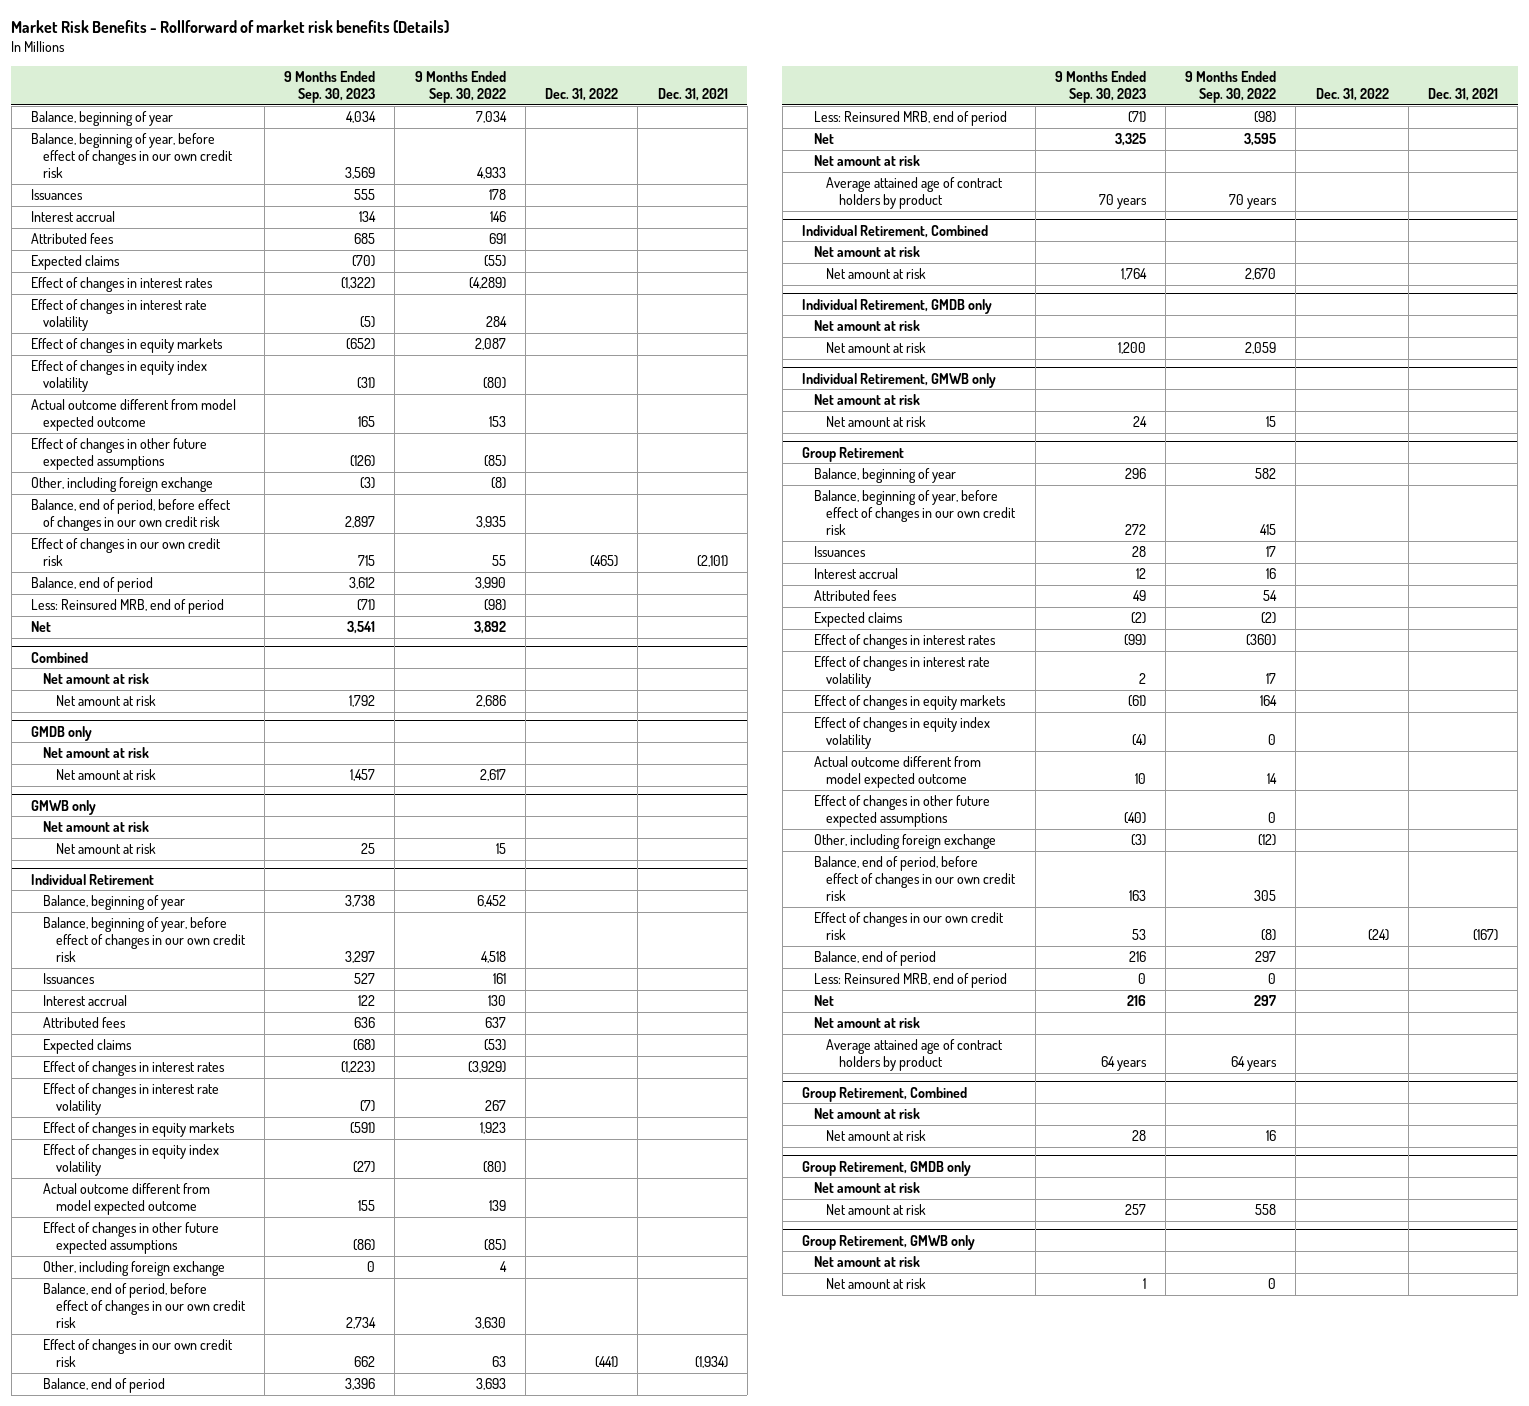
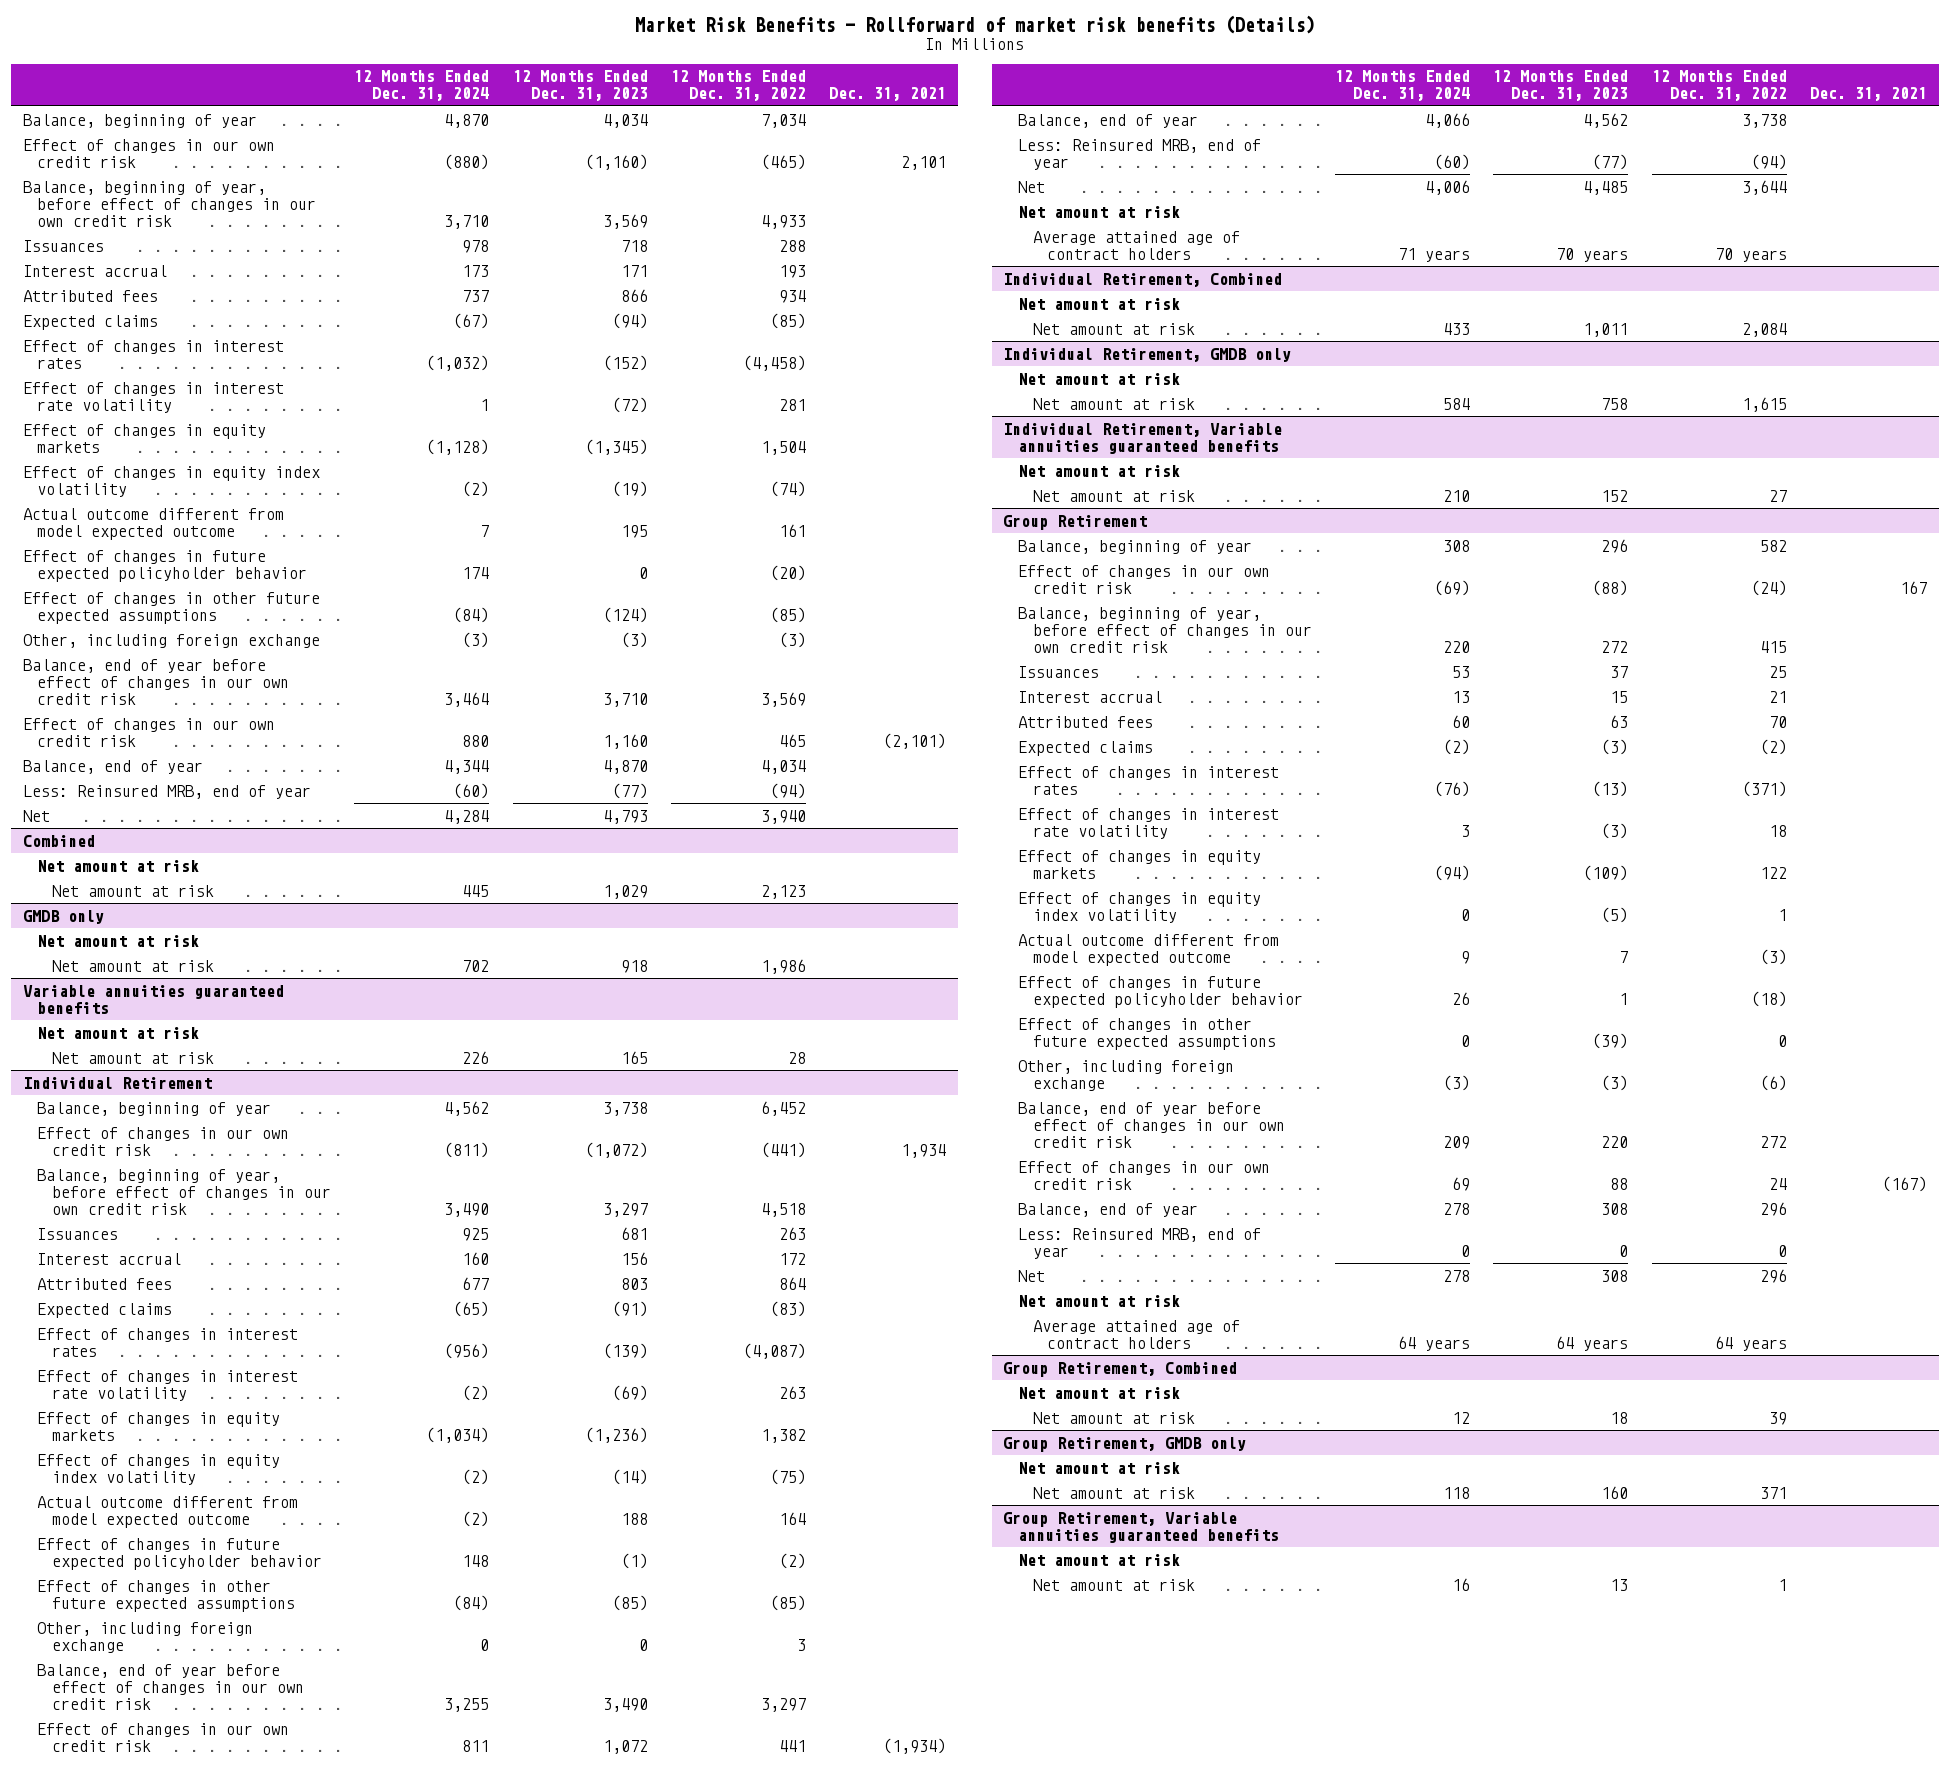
- | 9 Months Ended Sep. 30, 2023 | 9 Months Ended Sep. 30, 2022 | Dec. 31, 2022 | Dec. 31, 2021
+ | 12 Months Ended Dec. 31, 2024 | 12 Months Ended Dec. 31, 2023 | 12 Months Ended Dec. 31, 2022 | Dec. 31, 2021
+ Effect of changes in our own credit risk | (880) | (1,160) | (465) | 2,101
+ Effect of changes in future expected policyholder behavior | 174 | 0 | (20) |
- Balance, end of period, before effect of changes in our own credit risk | 2,897 | 3,935 | |
+ Balance, end of year before effect of changes in our own credit risk | 3,464 | 3,710 | 3,569 |
- Balance, end of period | 3,612 | 3,990 | |
- Less: Reinsured MRB, end of period | (71) | (98) | |
+ Balance, end of year | 4,344 | 4,870 | 4,034 |
+ Less: Reinsured MRB, end of year | (60) | (77) | (94) |
- GMWB only
+ Variable annuities guaranteed benefits
@ Individual Retirement
+ Effect of changes in our own credit risk | (811) | (1,072) | (441) | 1,934
+ Effect of changes in future expected policyholder behavior | 148 | (1) | (2) |
- Balance, end of period, before effect of changes in our own credit risk | 2,734 | 3,630 | |
+ Balance, end of year before effect of changes in our own credit risk | 3,255 | 3,490 | 3,297 |
- Balance, end of period | 3,396 | 3,693 | |
- Less: Reinsured MRB, end of period | (71) | (98) | |
+ Balance, end of year | 4,066 | 4,562 | 3,738 |
+ Less: Reinsured MRB, end of year | (60) | (77) | (94) |
- Average attained age of contract holders by product | 70 years | 70 years | |
+ Average attained age of contract holders | 71 years | 70 years | 70 years |
- Individual Retirement, GMWB only
- Net amount at risk
- Net amount at risk | 24 | 15 | |
+ Individual Retirement, Variable annuities guaranteed benefits
+ Net amount at risk
+ Net amount at risk | 210 | 152 | 27 |
@ Group Retirement
+ Effect of changes in our own credit risk | (69) | (88) | (24) | 167
+ Effect of changes in future expected policyholder behavior | 26 | 1 | (18) |
- Balance, end of period, before effect of changes in our own credit risk | 163 | 305 | |
+ Balance, end of year before effect of changes in our own credit risk | 209 | 220 | 272 |
- Balance, end of period | 216 | 297 | |
- Less: Reinsured MRB, end of period | 0 | 0 | |
+ Balance, end of year | 278 | 308 | 296 |
+ Less: Reinsured MRB, end of year | 0 | 0 | 0 |
- Average attained age of contract holders by product | 64 years | 64 years | |
+ Average attained age of contract holders | 64 years | 64 years | 64 years |
- Group Retirement, GMWB only
- Net amount at risk
- Net amount at risk | 1 | 0 | |
+ Group Retirement, Variable annuities guaranteed benefits
+ Net amount at risk
+ Net amount at risk | 16 | 13 | 1 |

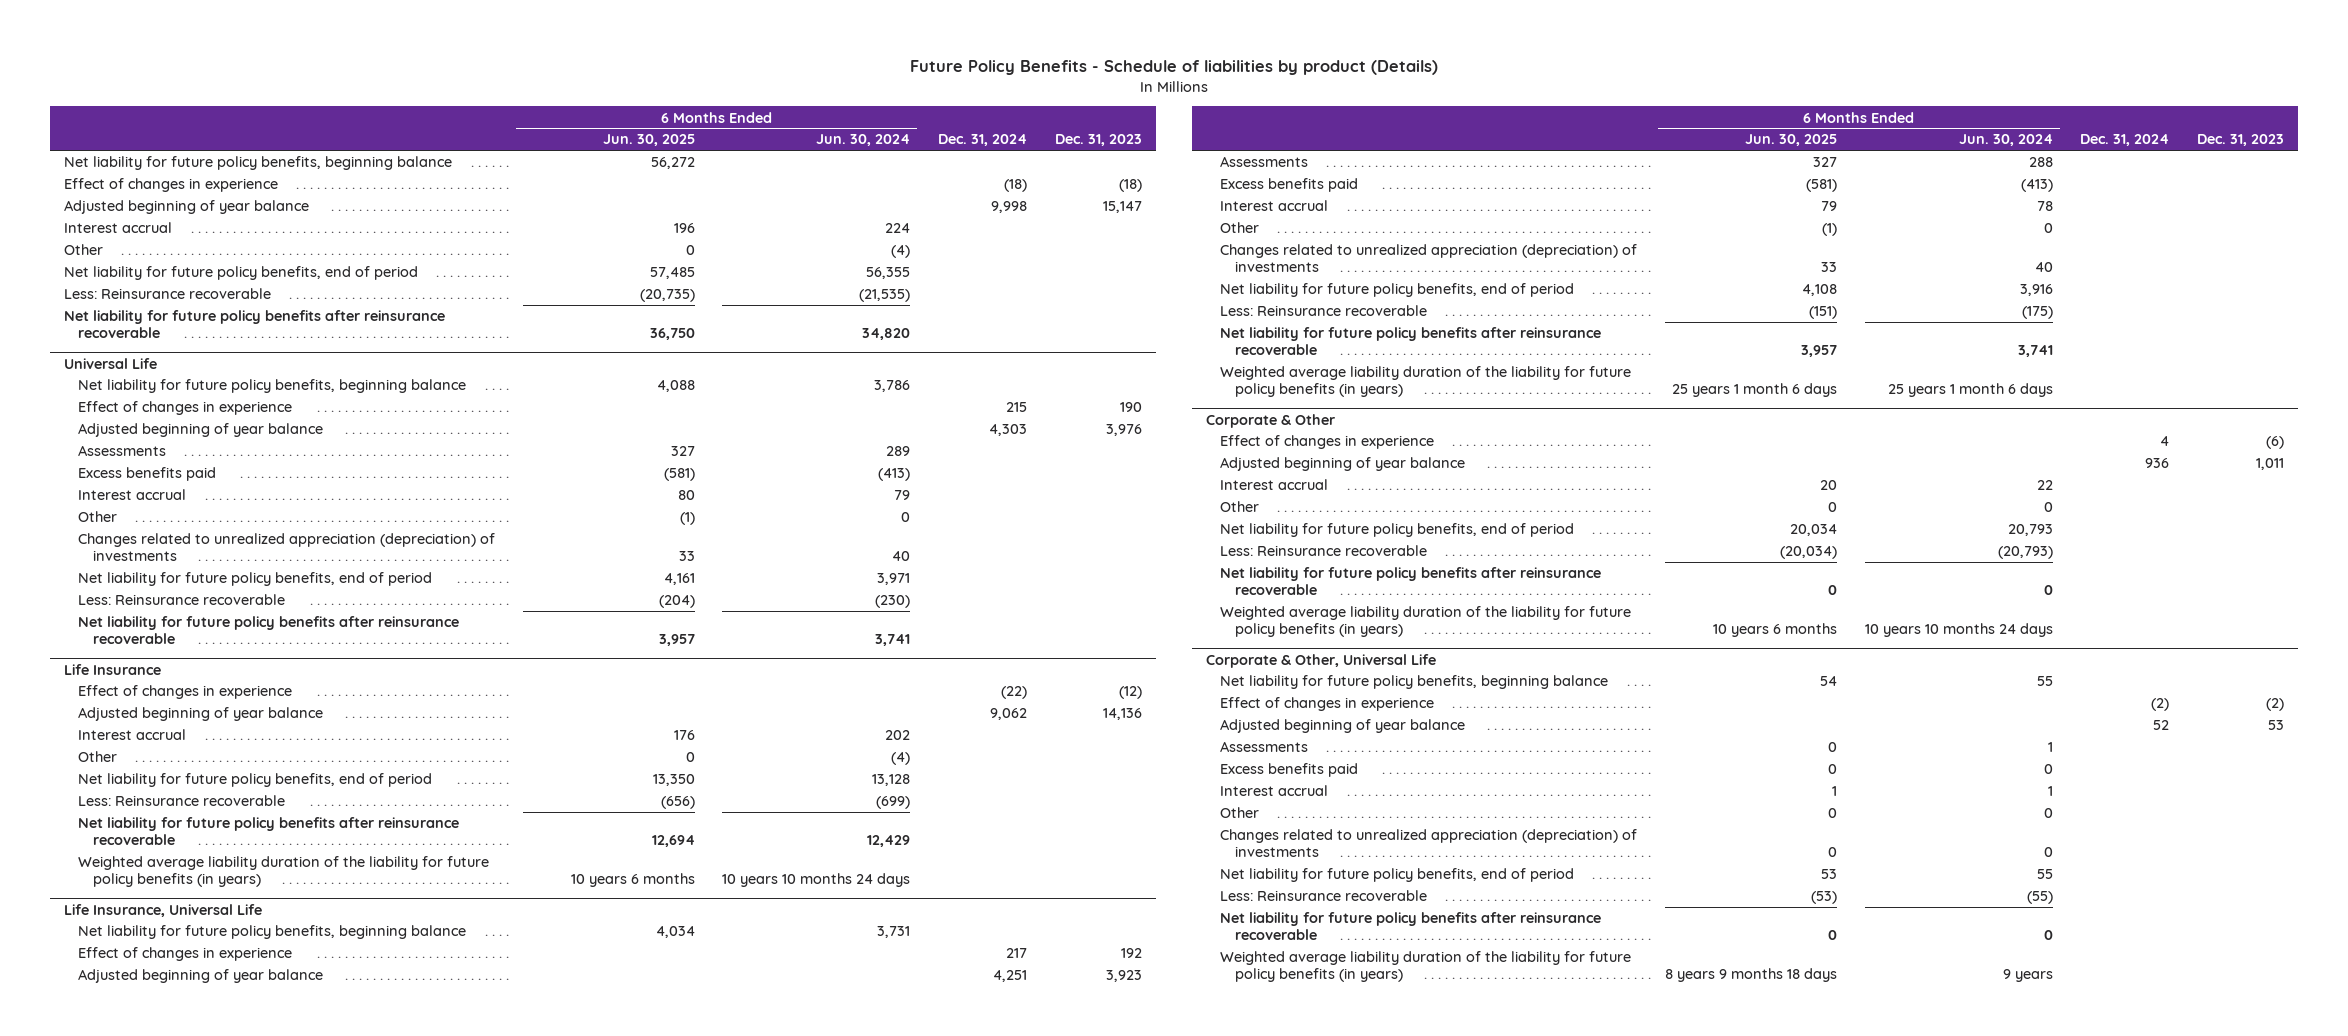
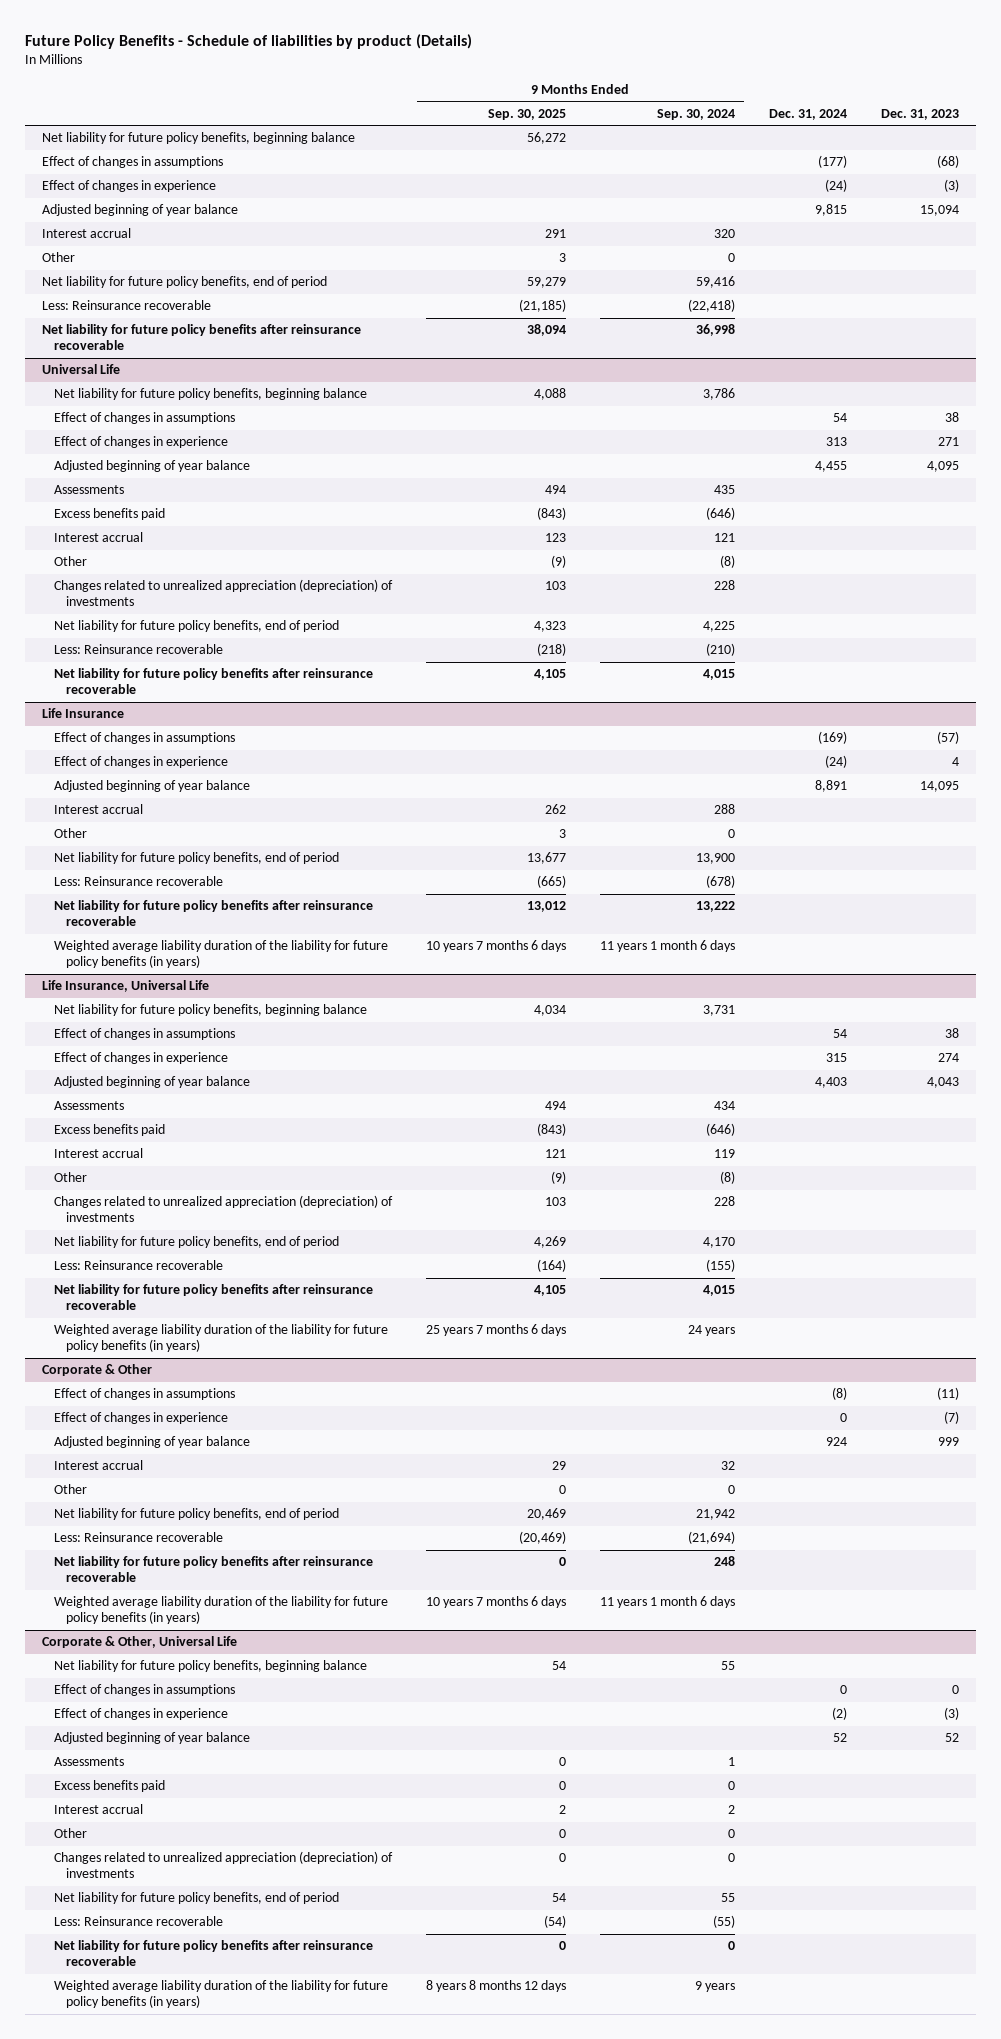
- | 6 Months Ended Jun. 30, 2025 | 6 Months Ended Jun. 30, 2024 | Dec. 31, 2024 | Dec. 31, 2023
+ | 9 Months Ended Sep. 30, 2025 | 9 Months Ended Sep. 30, 2024 | Dec. 31, 2024 | Dec. 31, 2023
- Effect of changes in experience | | | (18) | (18)
- Adjusted beginning of year balance | | | 9,998 | 15,147
+ Effect of changes in assumptions | | | (177) | (68)
+ Effect of changes in experience | | | (24) | (3)
+ Adjusted beginning of year balance | | | 9,815 | 15,094
@ Universal Life
- Effect of changes in experience | | | 215 | 190
- Adjusted beginning of year balance | | | 4,303 | 3,976
+ Effect of changes in assumptions | | | 54 | 38
+ Effect of changes in experience | | | 313 | 271
+ Adjusted beginning of year balance | | | 4,455 | 4,095
@ Life Insurance
- Effect of changes in experience | | | (22) | (12)
- Adjusted beginning of year balance | | | 9,062 | 14,136
+ Effect of changes in assumptions | | | (169) | (57)
+ Effect of changes in experience | | | (24) | 4
+ Adjusted beginning of year balance | | | 8,891 | 14,095
@ Life Insurance, Universal Life
- Effect of changes in experience | | | 217 | 192
- Adjusted beginning of year balance | | | 4,251 | 3,923
+ Effect of changes in assumptions | | | 54 | 38
+ Effect of changes in experience | | | 315 | 274
+ Adjusted beginning of year balance | | | 4,403 | 4,043
@ Corporate & Other
- Effect of changes in experience | | | 4 | (6)
- Adjusted beginning of year balance | | | 936 | 1,011
+ Effect of changes in assumptions | | | (8) | (11)
+ Effect of changes in experience | | | 0 | (7)
+ Adjusted beginning of year balance | | | 924 | 999
@ Corporate & Other, Universal Life
- Effect of changes in experience | | | (2) | (2)
- Adjusted beginning of year balance | | | 52 | 53
+ Effect of changes in assumptions | | | 0 | 0
+ Effect of changes in experience | | | (2) | (3)
+ Adjusted beginning of year balance | | | 52 | 52

